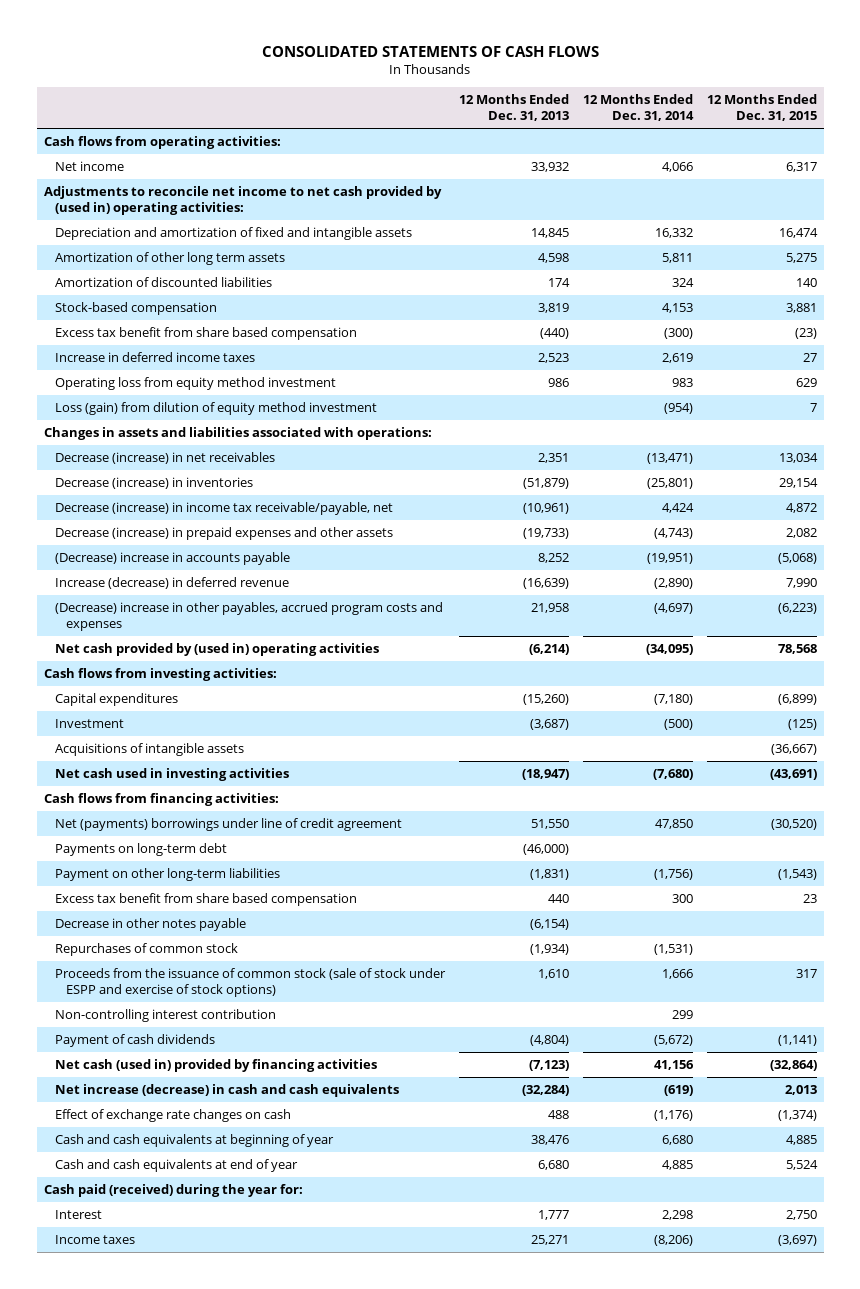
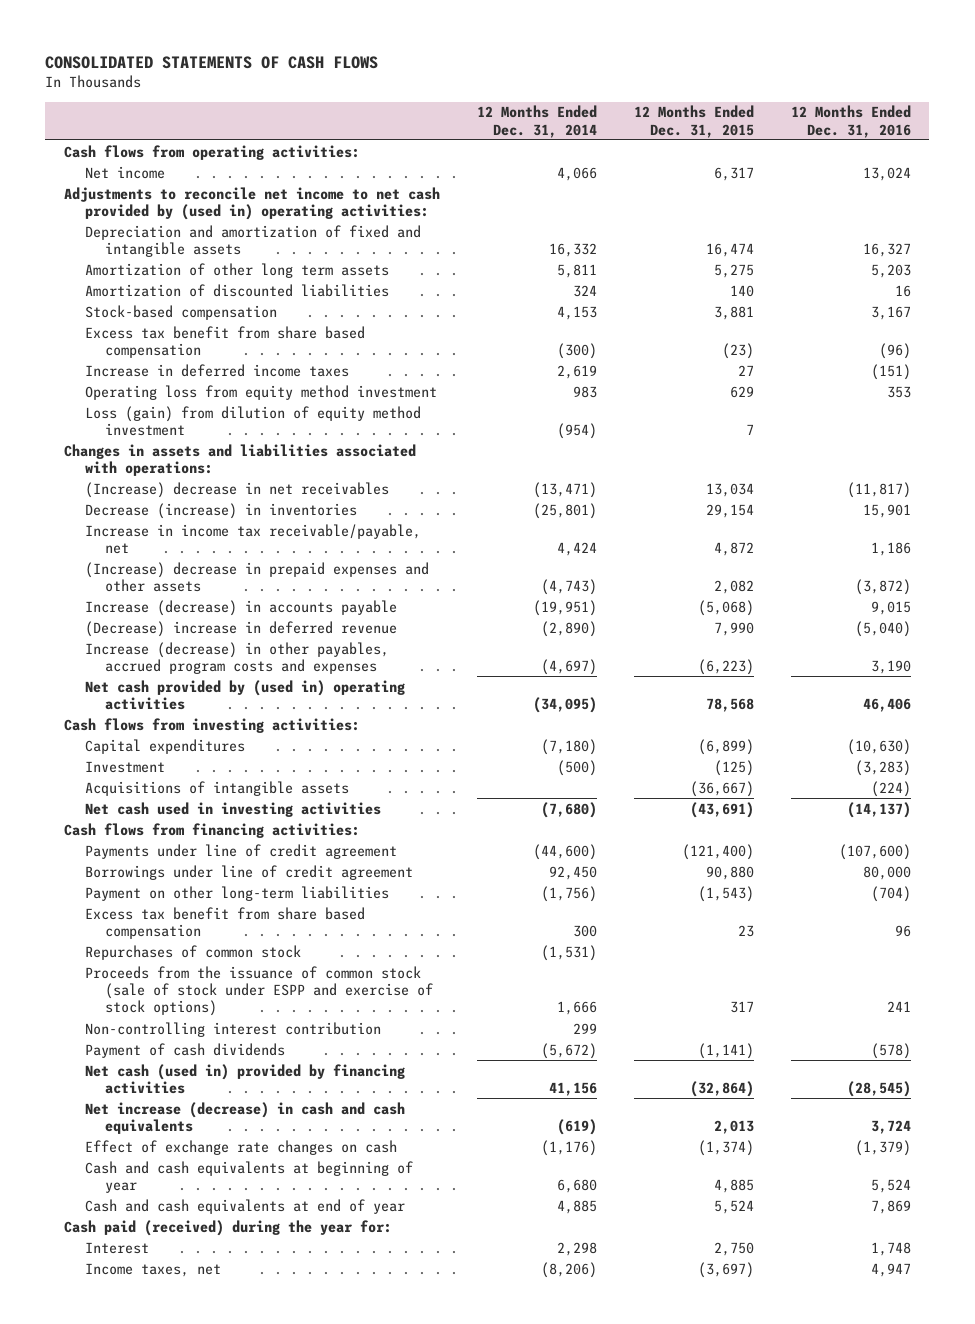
- | 12 Months Ended Dec. 31, 2013 | 12 Months Ended Dec. 31, 2014 | 12 Months Ended Dec. 31, 2015
+ | 12 Months Ended Dec. 31, 2014 | 12 Months Ended Dec. 31, 2015 | 12 Months Ended Dec. 31, 2016
- Decrease (increase) in net receivables | 2,351 | (13,471) | 13,034
+ (Increase) decrease in net receivables | (13,471) | 13,034 | (11,817)
- Decrease (increase) in income tax receivable/payable, net | (10,961) | 4,424 | 4,872
- Decrease (increase) in prepaid expenses and other assets | (19,733) | (4,743) | 2,082
- (Decrease) increase in accounts payable | 8,252 | (19,951) | (5,068)
- Increase (decrease) in deferred revenue | (16,639) | (2,890) | 7,990
- (Decrease) increase in other payables, accrued program costs and expenses | 21,958 | (4,697) | (6,223)
+ Increase in income tax receivable/payable, net | 4,424 | 4,872 | 1,186
+ (Increase) decrease in prepaid expenses and other assets | (4,743) | 2,082 | (3,872)
+ Increase (decrease) in accounts payable | (19,951) | (5,068) | 9,015
+ (Decrease) increase in deferred revenue | (2,890) | 7,990 | (5,040)
+ Increase (decrease) in other payables, accrued program costs and expenses | (4,697) | (6,223) | 3,190
- Net (payments) borrowings under line of credit agreement | 51,550 | 47,850 | (30,520)
- Payments on long-term debt | (46,000) | |
+ Payments under line of credit agreement | (44,600) | (121,400) | (107,600)
+ Borrowings under line of credit agreement | 92,450 | 90,880 | 80,000
- Decrease in other notes payable | (6,154) | |
- Income taxes | 25,271 | (8,206) | (3,697)
+ Income taxes, net | (8,206) | (3,697) | 4,947

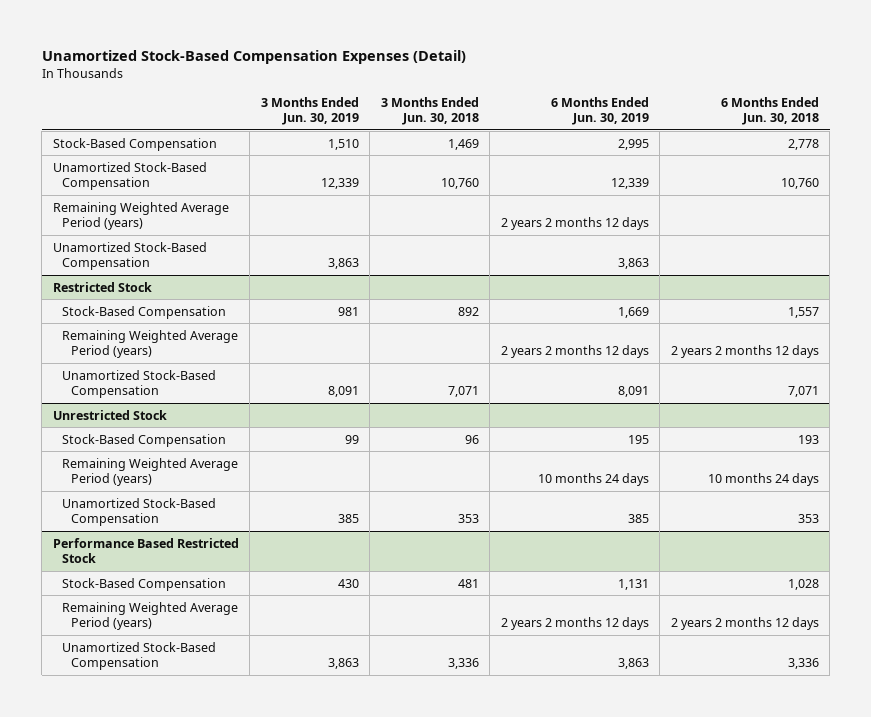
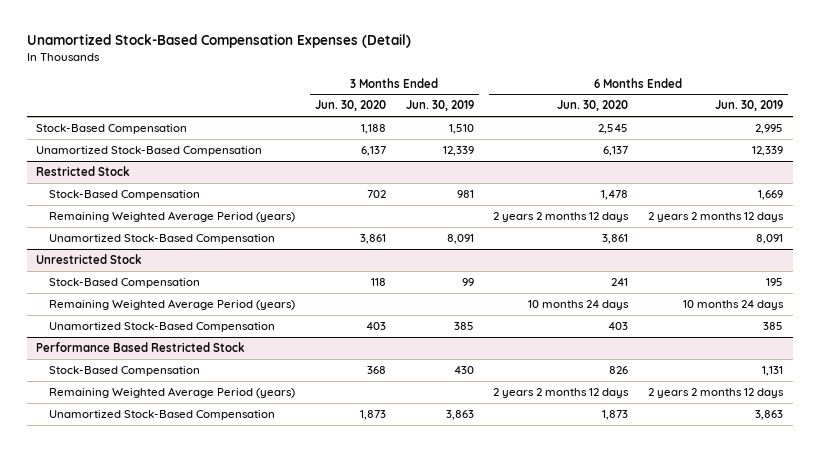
- | 3 Months Ended Jun. 30, 2019 | 3 Months Ended Jun. 30, 2018 | 6 Months Ended Jun. 30, 2019 | 6 Months Ended Jun. 30, 2018
+ | 3 Months Ended Jun. 30, 2020 | 3 Months Ended Jun. 30, 2019 | 6 Months Ended Jun. 30, 2020 | 6 Months Ended Jun. 30, 2019
- Remaining Weighted Average Period (years) | | | 2 years 2 months 12 days |
- Unamortized Stock-Based Compensation | 3,863 | | 3,863 |

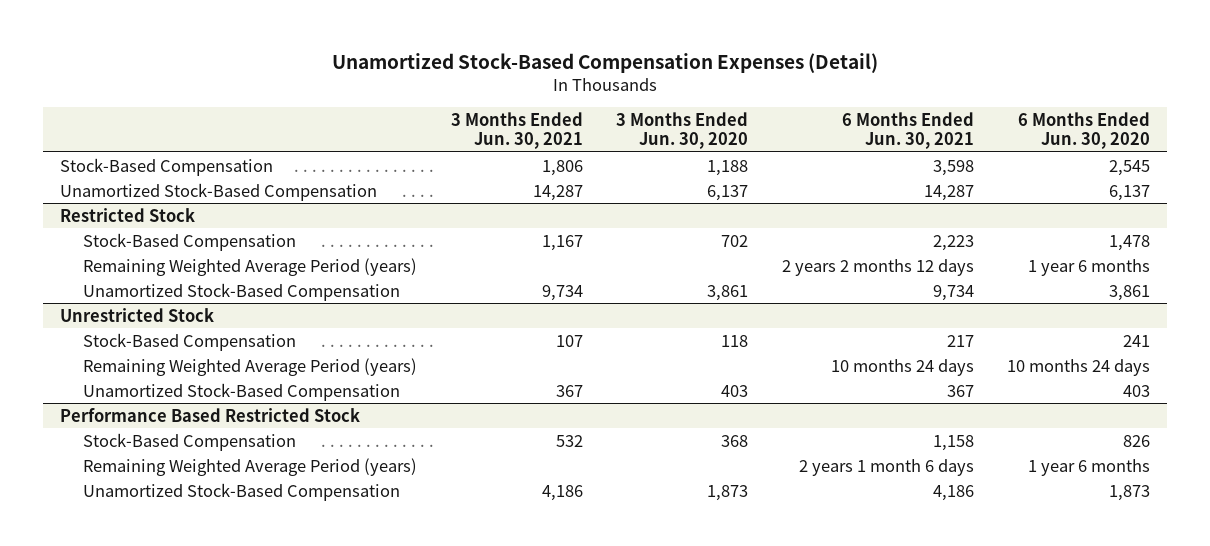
- | 3 Months Ended Jun. 30, 2020 | 3 Months Ended Jun. 30, 2019 | 6 Months Ended Jun. 30, 2020 | 6 Months Ended Jun. 30, 2019
+ | 3 Months Ended Jun. 30, 2021 | 3 Months Ended Jun. 30, 2020 | 6 Months Ended Jun. 30, 2021 | 6 Months Ended Jun. 30, 2020
@ Restricted Stock
- Remaining Weighted Average Period (years) | | | 2 years 2 months 12 days | 2 years 2 months 12 days
+ Remaining Weighted Average Period (years) | | | 2 years 2 months 12 days | 1 year 6 months
@ Performance Based Restricted Stock
- Remaining Weighted Average Period (years) | | | 2 years 2 months 12 days | 2 years 2 months 12 days
+ Remaining Weighted Average Period (years) | | | 2 years 1 month 6 days | 1 year 6 months

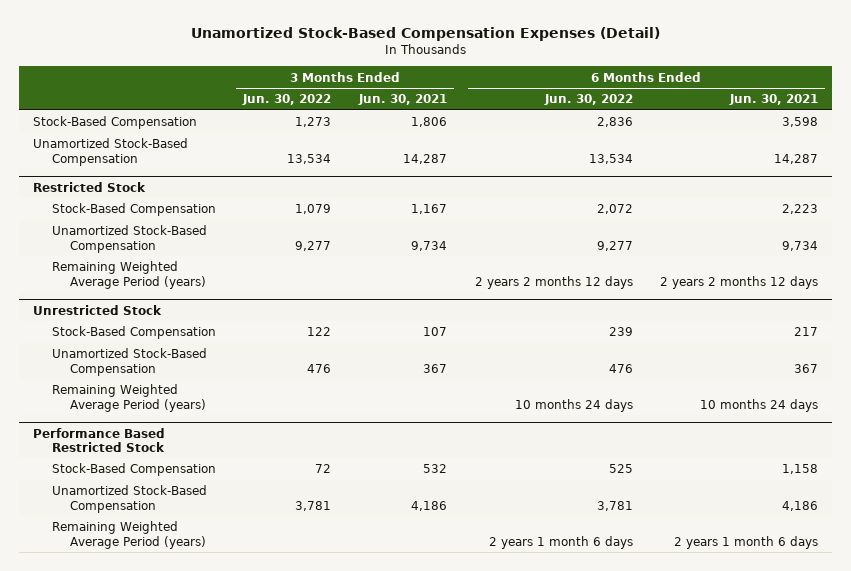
- | 3 Months Ended Jun. 30, 2021 | 3 Months Ended Jun. 30, 2020 | 6 Months Ended Jun. 30, 2021 | 6 Months Ended Jun. 30, 2020
+ | 3 Months Ended Jun. 30, 2022 | 3 Months Ended Jun. 30, 2021 | 6 Months Ended Jun. 30, 2022 | 6 Months Ended Jun. 30, 2021
@ Restricted Stock
moved down: Remaining Weighted Average Period (years) | | | 2 years 2 months 12 days | 2 years 2 months 12 days
@ Unrestricted Stock
moved down: Remaining Weighted Average Period (years) | | | 10 months 24 days | 10 months 24 days
@ Performance Based Restricted Stock
moved down: Remaining Weighted Average Period (years) | | | 2 years 1 month 6 days | 2 years 1 month 6 days

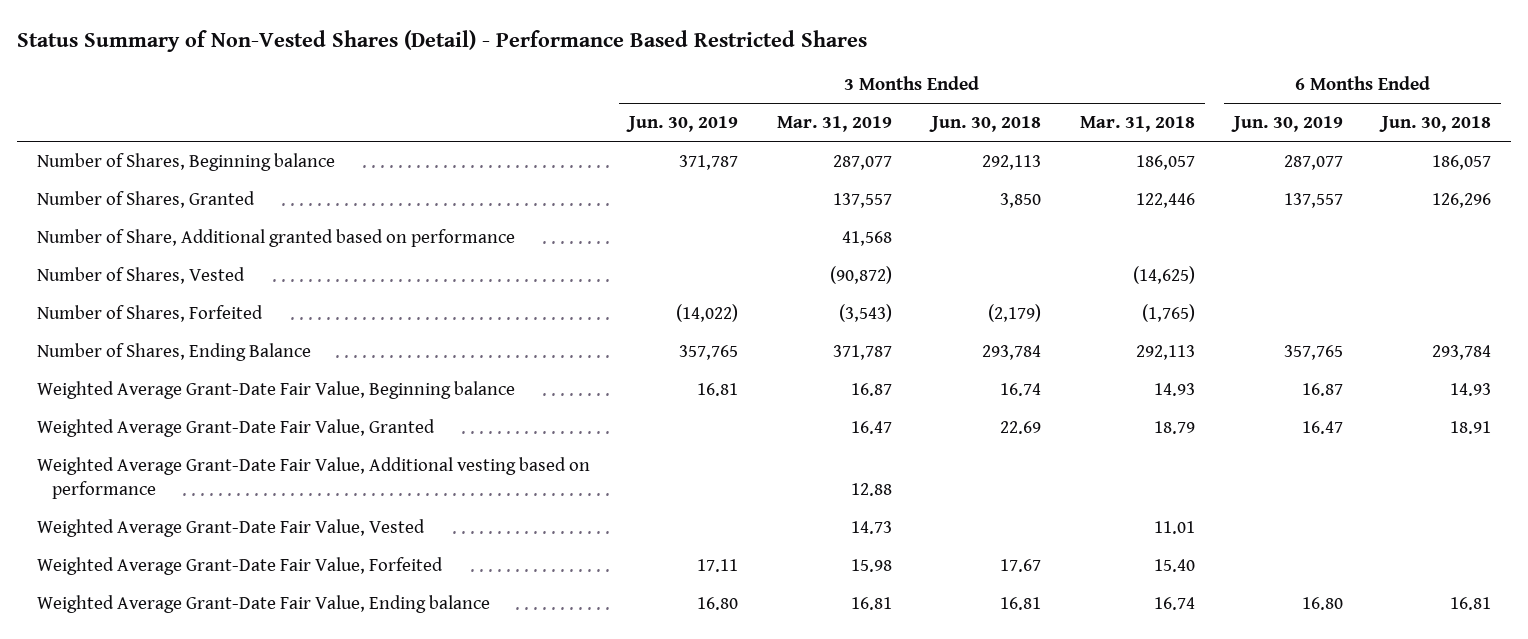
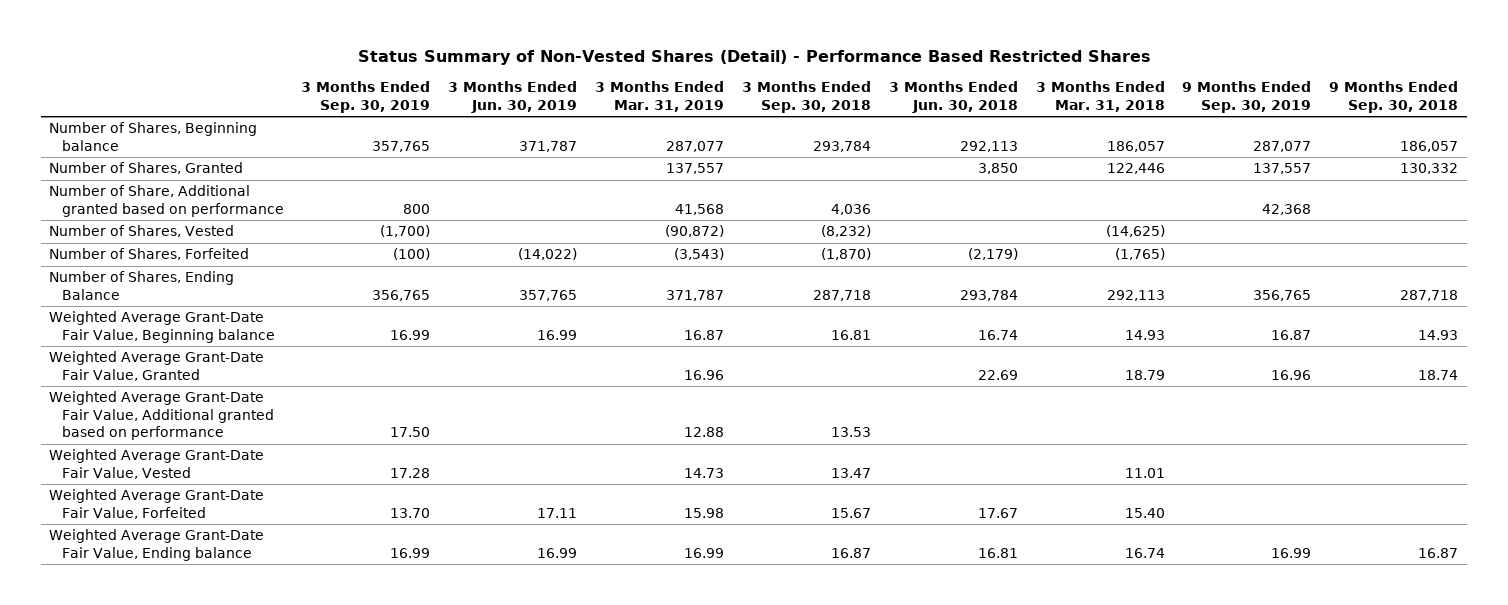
- | 3 Months Ended Jun. 30, 2019 | 3 Months Ended Mar. 31, 2019 | 3 Months Ended Jun. 30, 2018 | 3 Months Ended Mar. 31, 2018 | 6 Months Ended Jun. 30, 2019 | 6 Months Ended Jun. 30, 2018
+ | 3 Months Ended Sep. 30, 2019 | 3 Months Ended Jun. 30, 2019 | 3 Months Ended Mar. 31, 2019 | 3 Months Ended Sep. 30, 2018 | 3 Months Ended Jun. 30, 2018 | 3 Months Ended Mar. 31, 2018 | 9 Months Ended Sep. 30, 2019 | 9 Months Ended Sep. 30, 2018
- Weighted Average Grant-Date Fair Value, Beginning balance | 16.81 | 16.87 | 16.74 | 14.93 | 16.87 | 14.93
- Weighted Average Grant-Date Fair Value, Granted | | 16.47 | 22.69 | 18.79 | 16.47 | 18.91
- Weighted Average Grant-Date Fair Value, Additional vesting based on performance | | 12.88 | | | |
+ Weighted Average Grant-Date Fair Value, Beginning balance | 16.99 | 16.99 | 16.87 | 16.81 | 16.74 | 14.93 | 16.87 | 14.93
+ Weighted Average Grant-Date Fair Value, Granted | | | 16.96 | | 22.69 | 18.79 | 16.96 | 18.74
+ Weighted Average Grant-Date Fair Value, Additional granted based on performance | 17.50 | | 12.88 | 13.53 | | | |
- Weighted Average Grant-Date Fair Value, Ending balance | 16.80 | 16.81 | 16.81 | 16.74 | 16.80 | 16.81
+ Weighted Average Grant-Date Fair Value, Ending balance | 16.99 | 16.99 | 16.99 | 16.87 | 16.81 | 16.74 | 16.99 | 16.87

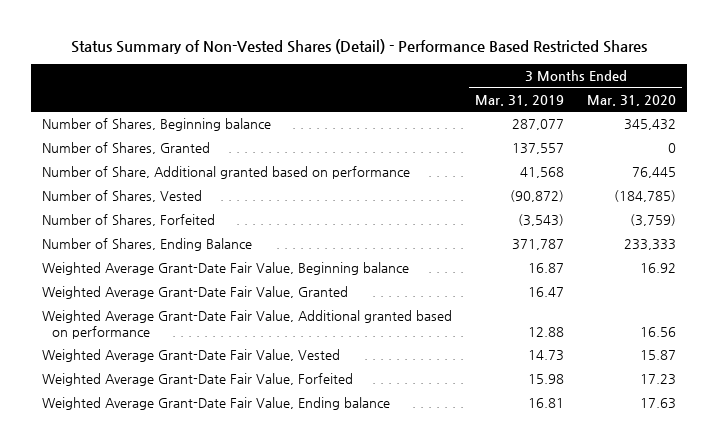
- | 3 Months Ended Sep. 30, 2019 | 3 Months Ended Jun. 30, 2019 | 3 Months Ended Mar. 31, 2019 | 3 Months Ended Sep. 30, 2018 | 3 Months Ended Jun. 30, 2018 | 3 Months Ended Mar. 31, 2018 | 9 Months Ended Sep. 30, 2019 | 9 Months Ended Sep. 30, 2018
+ | 3 Months Ended Mar. 31, 2019 | 3 Months Ended Mar. 31, 2020
- Weighted Average Grant-Date Fair Value, Granted | | | 16.96 | | 22.69 | 18.79 | 16.96 | 18.74
+ Weighted Average Grant-Date Fair Value, Granted | 16.47 |
- Weighted Average Grant-Date Fair Value, Ending balance | 16.99 | 16.99 | 16.99 | 16.87 | 16.81 | 16.74 | 16.99 | 16.87
+ Weighted Average Grant-Date Fair Value, Ending balance | 16.81 | 17.63

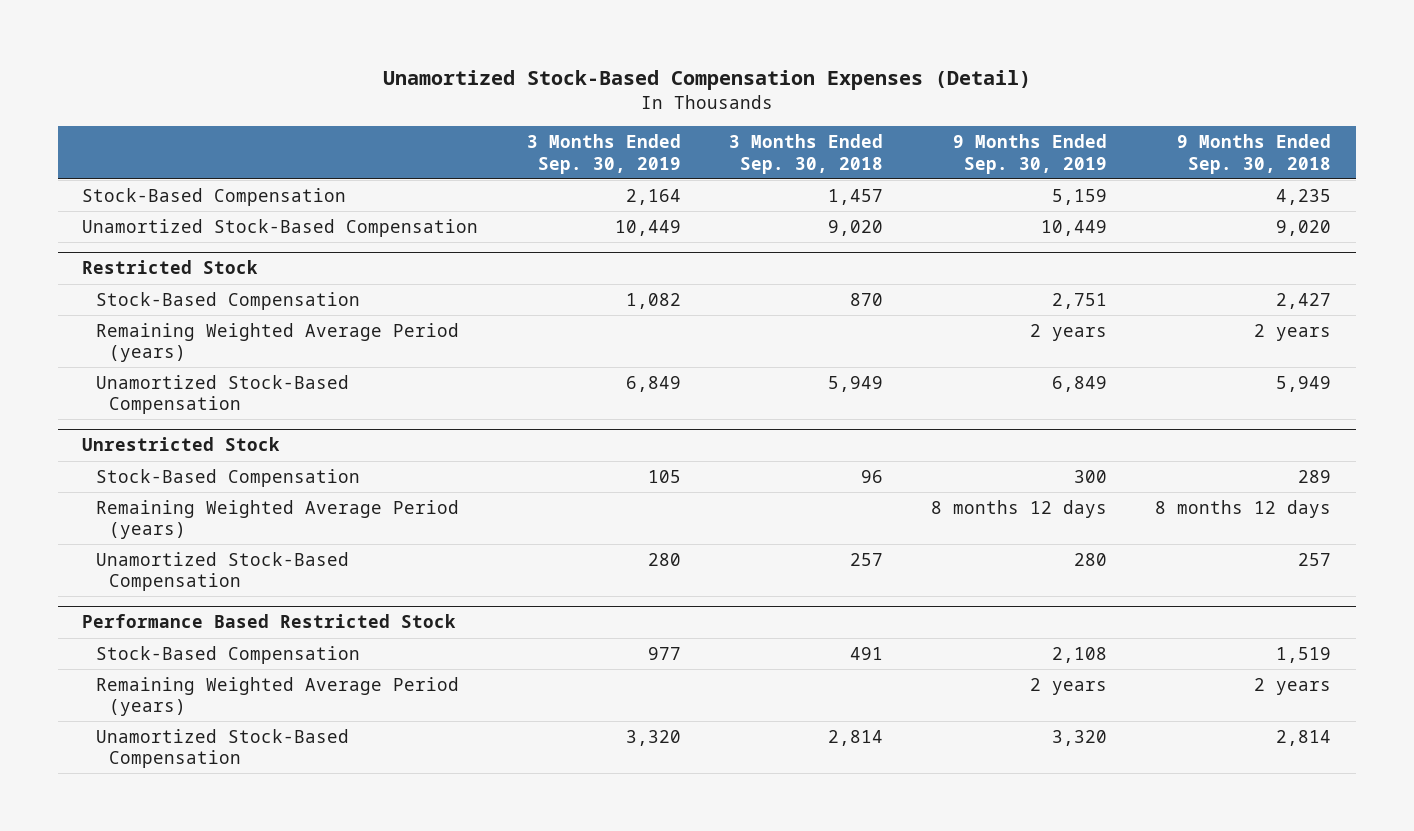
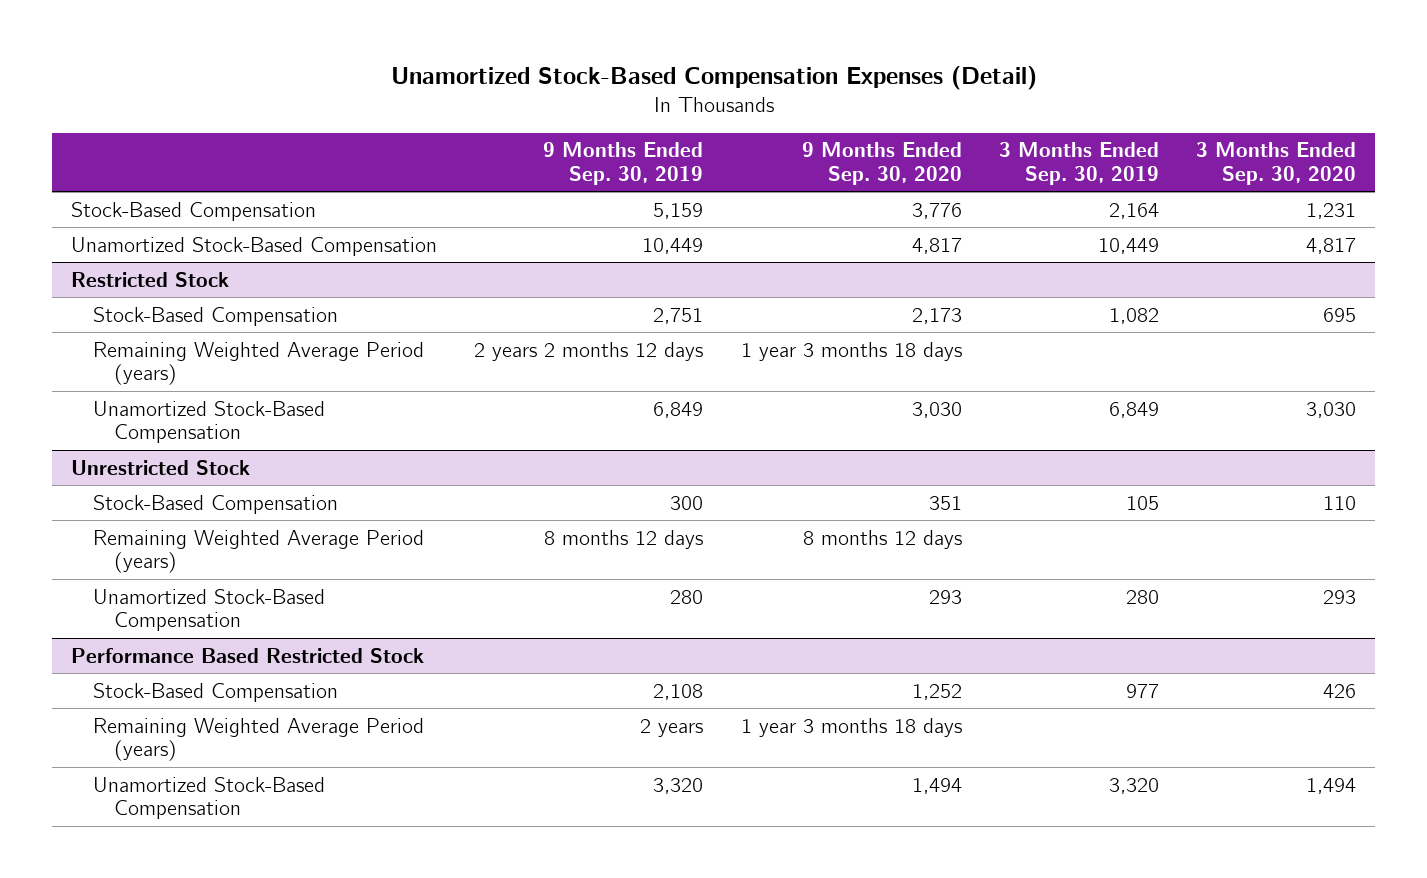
- | 3 Months Ended Sep. 30, 2019 | 3 Months Ended Sep. 30, 2018 | 9 Months Ended Sep. 30, 2019 | 9 Months Ended Sep. 30, 2018
+ | 9 Months Ended Sep. 30, 2019 | 9 Months Ended Sep. 30, 2020 | 3 Months Ended Sep. 30, 2019 | 3 Months Ended Sep. 30, 2020
@ Restricted Stock
- Remaining Weighted Average Period (years) | | | 2 years | 2 years
+ Remaining Weighted Average Period (years) | 2 years 2 months 12 days | 1 year 3 months 18 days | |

